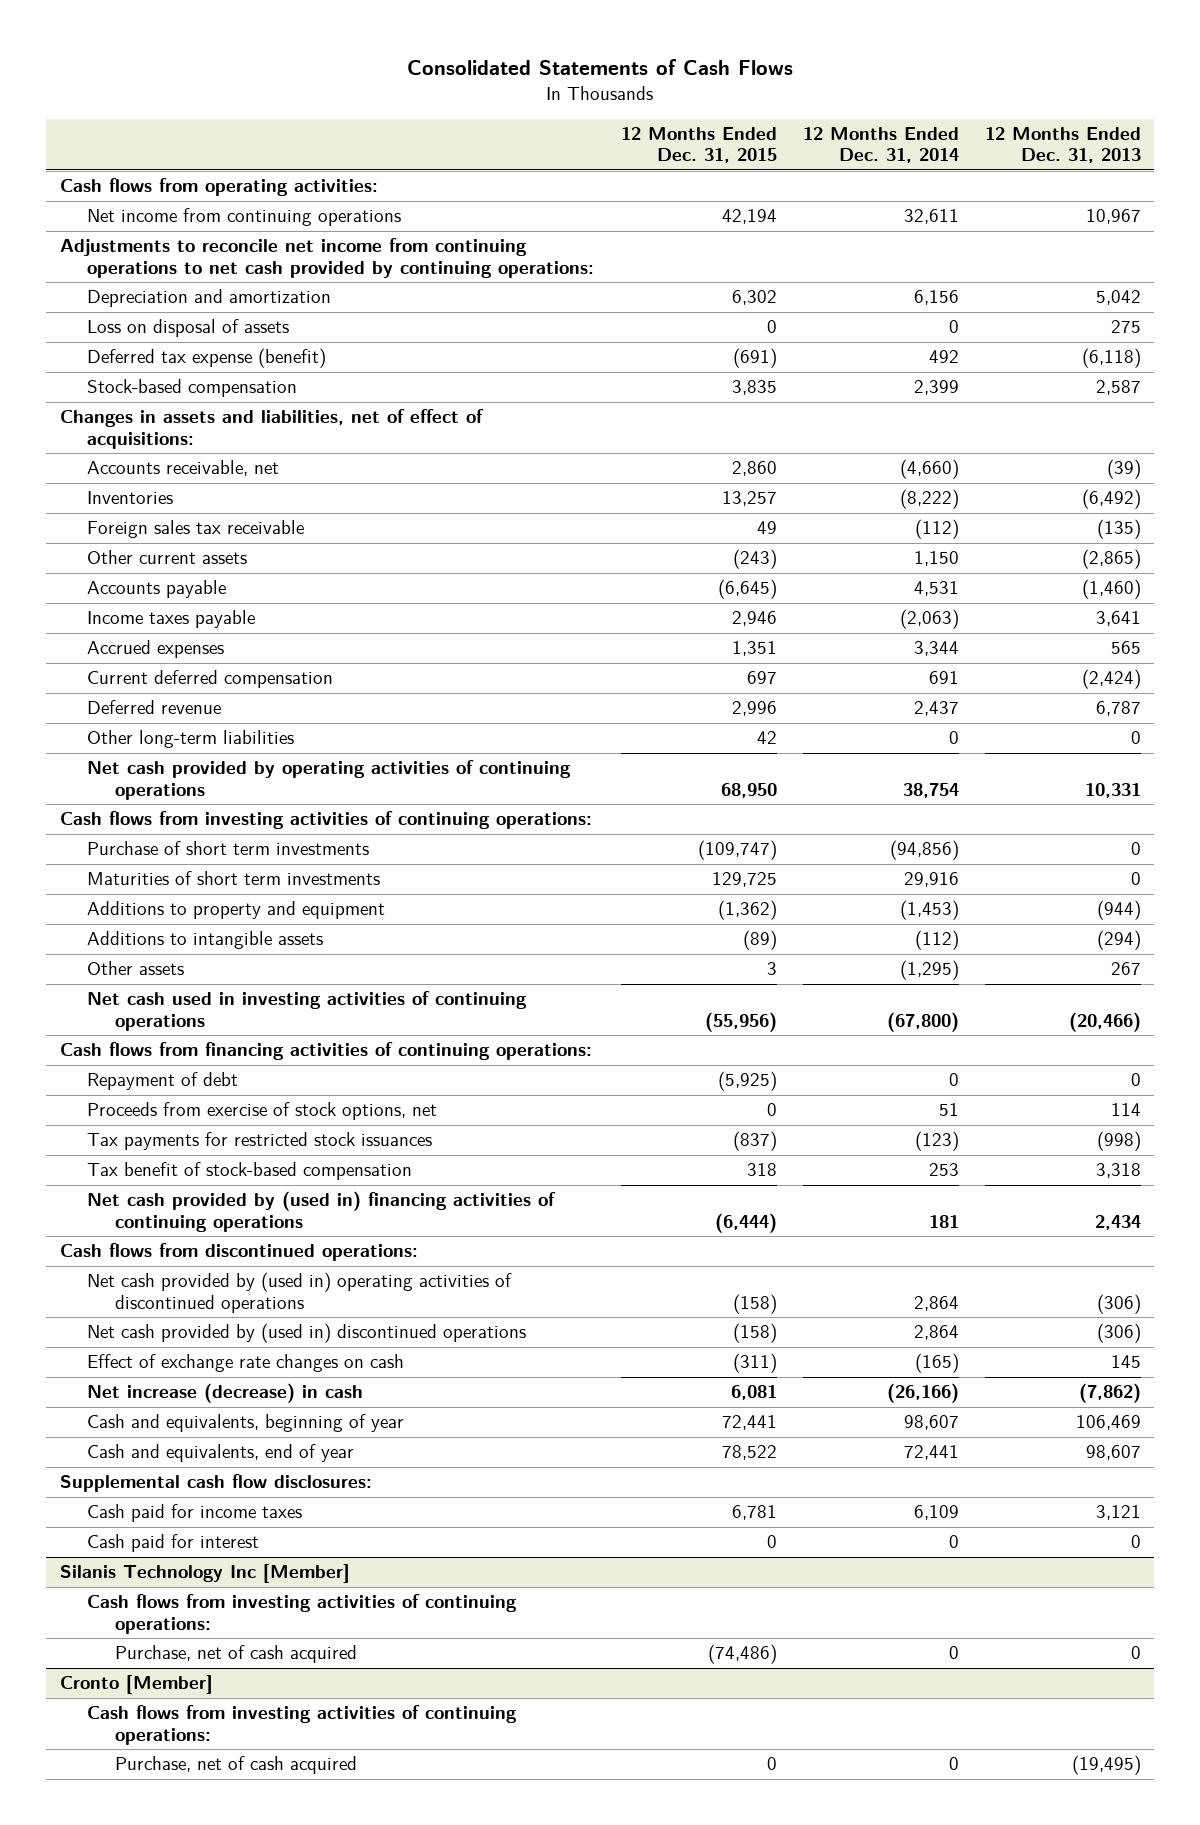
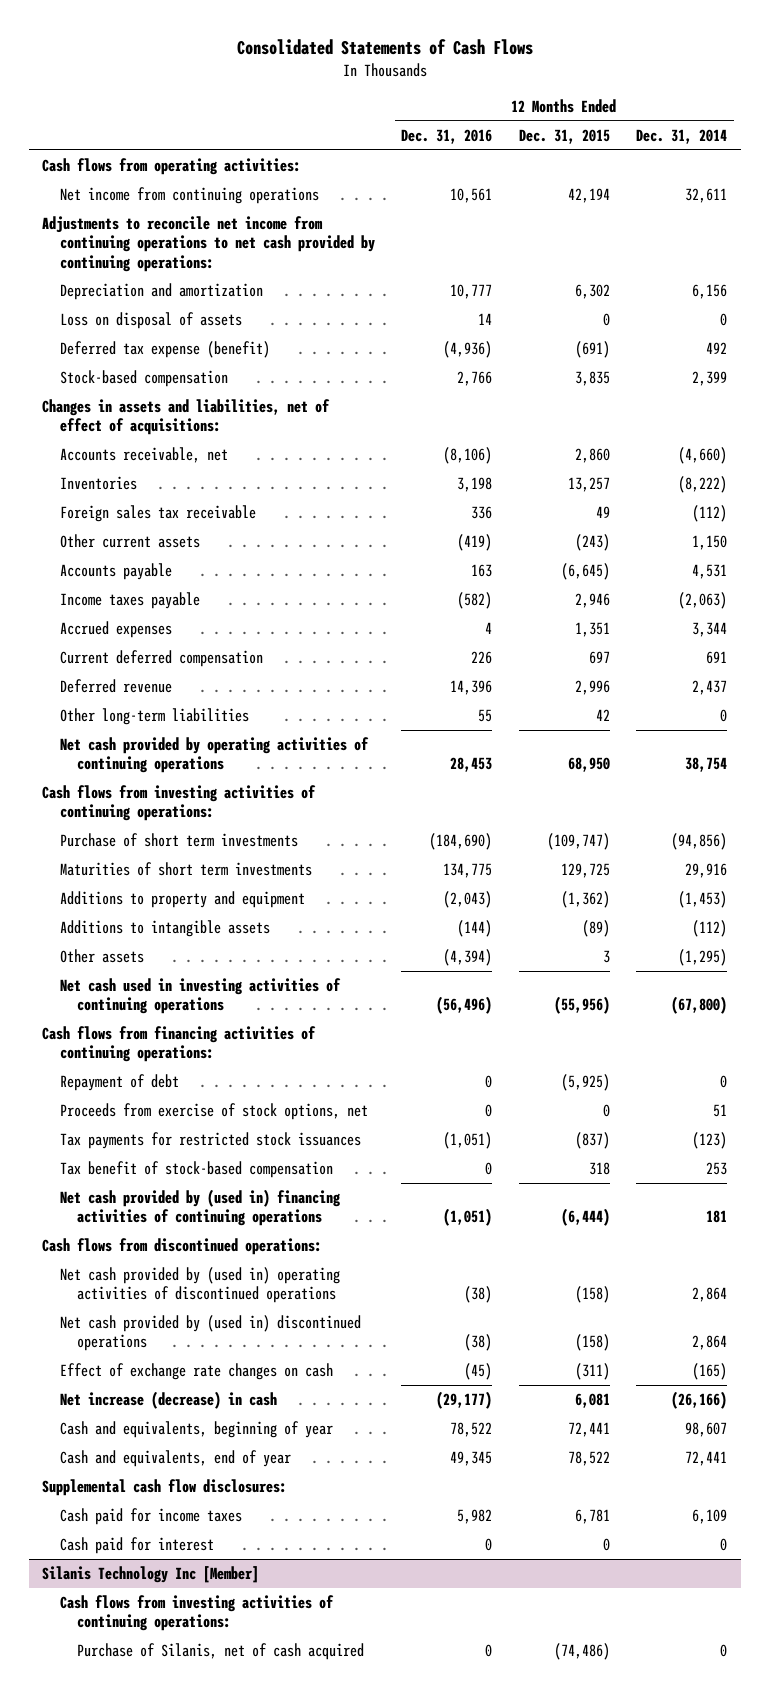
- | 12 Months Ended Dec. 31, 2015 | 12 Months Ended Dec. 31, 2014 | 12 Months Ended Dec. 31, 2013
+ | 12 Months Ended Dec. 31, 2016 | 12 Months Ended Dec. 31, 2015 | 12 Months Ended Dec. 31, 2014
@ Silanis Technology Inc [Member]
- Purchase, net of cash acquired | (74,486) | 0 | 0
- Cronto [Member]
- Cash flows from investing activities of continuing operations:
- Purchase, net of cash acquired | 0 | 0 | (19,495)
@ Silanis Technology Inc [Member]
+ Purchase of Silanis, net of cash acquired | 0 | (74,486) | 0

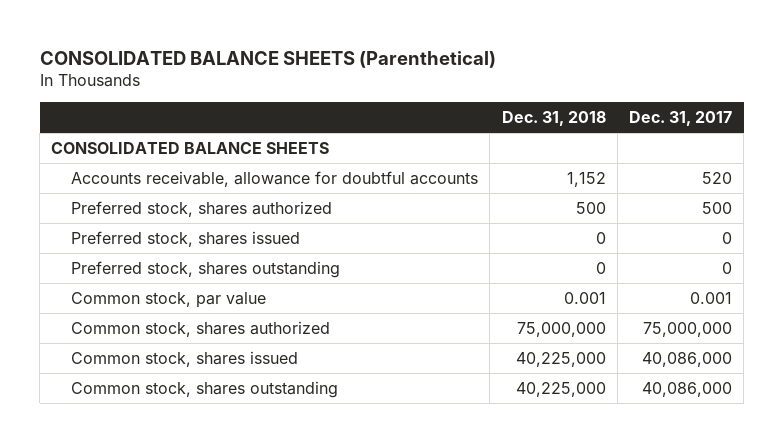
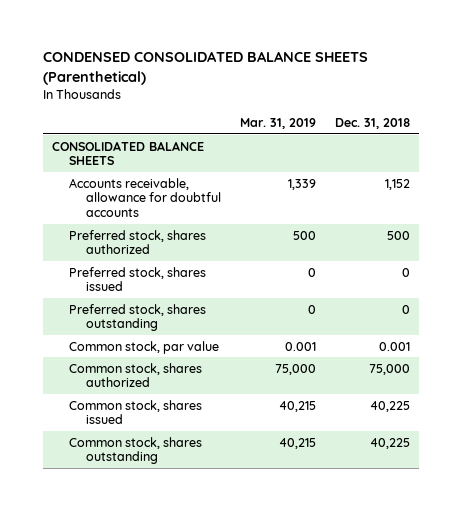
- CONSOLIDATED BALANCE SHEETS (Parenthetical)
+ CONDENSED CONSOLIDATED BALANCE SHEETS (Parenthetical)
- | Dec. 31, 2018 | Dec. 31, 2017
+ | Mar. 31, 2019 | Dec. 31, 2018
- Common stock, shares authorized | 75,000,000 | 75,000,000
- Common stock, shares issued | 40,225,000 | 40,086,000
- Common stock, shares outstanding | 40,225,000 | 40,086,000
+ Common stock, shares authorized | 75,000 | 75,000
+ Common stock, shares issued | 40,215 | 40,225
+ Common stock, shares outstanding | 40,215 | 40,225

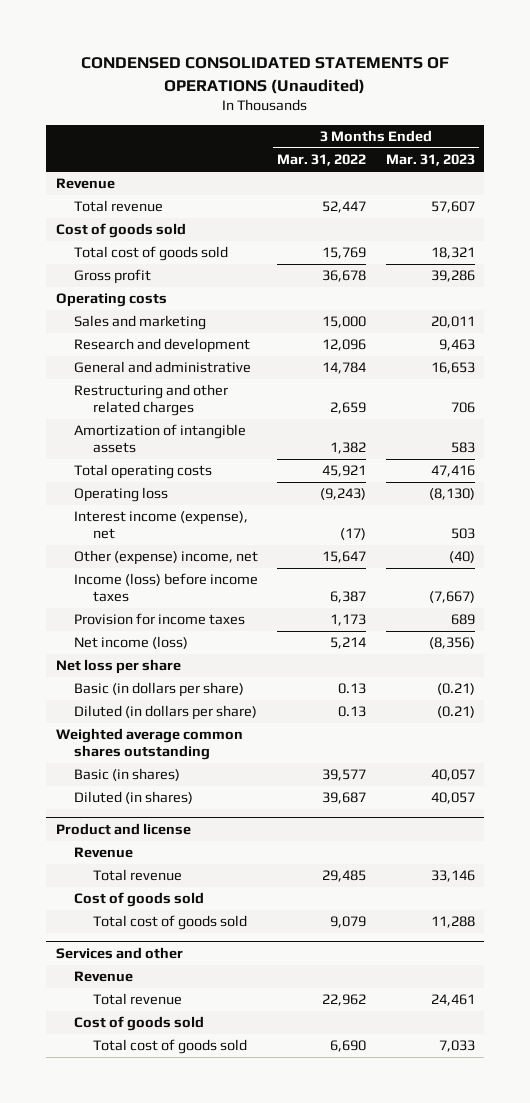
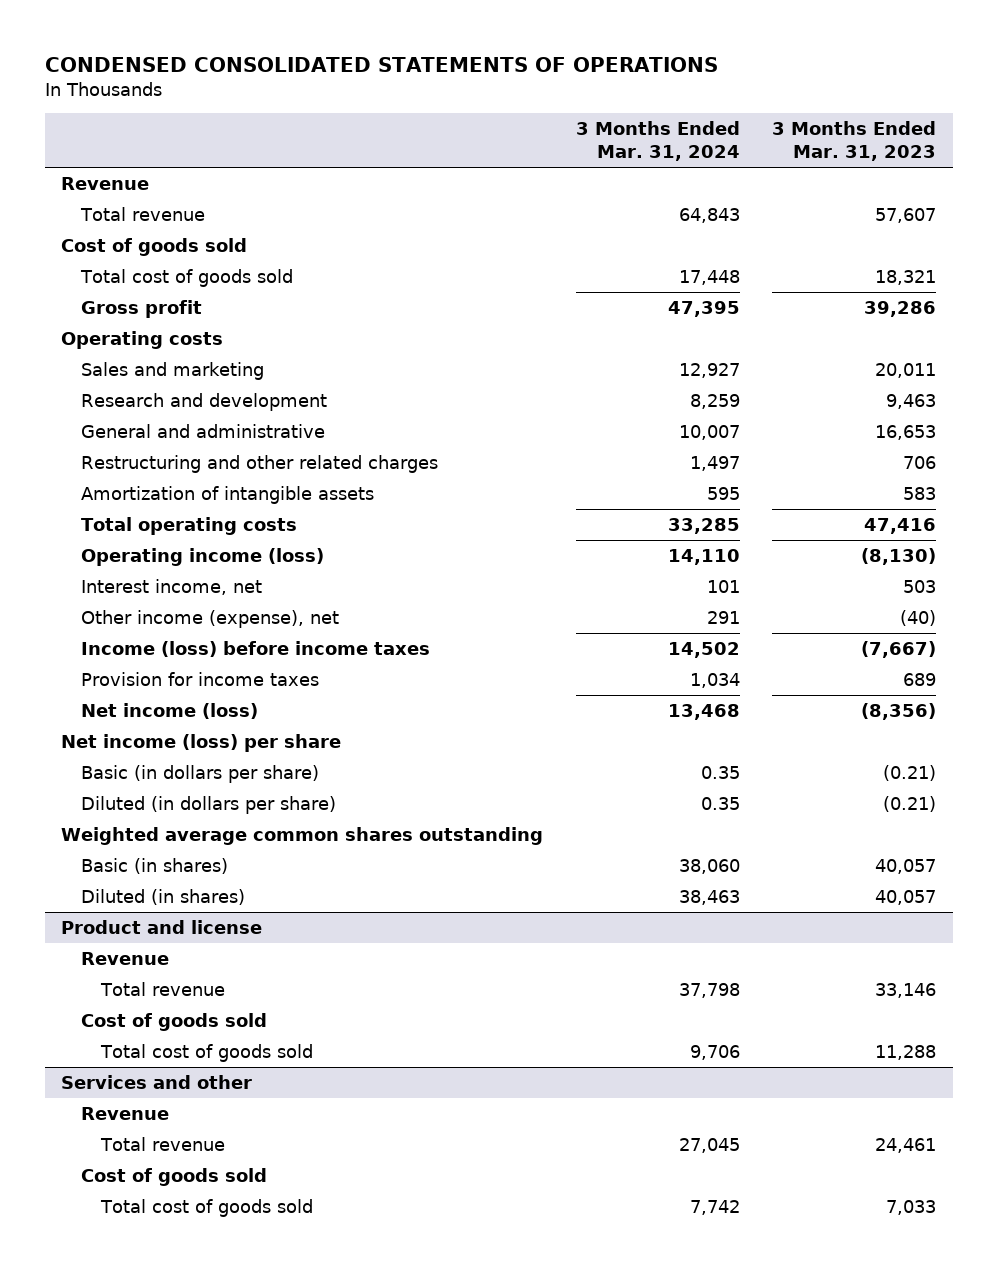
- CONDENSED CONSOLIDATED STATEMENTS OF OPERATIONS (Unaudited)
+ CONDENSED CONSOLIDATED STATEMENTS OF OPERATIONS
- | 3 Months Ended Mar. 31, 2022 | 3 Months Ended Mar. 31, 2023
+ | 3 Months Ended Mar. 31, 2024 | 3 Months Ended Mar. 31, 2023
- Operating loss | (9,243) | (8,130)
- Interest income (expense), net | (17) | 503
- Other (expense) income, net | 15,647 | (40)
+ Operating income (loss) | 14,110 | (8,130)
+ Interest income, net | 101 | 503
+ Other income (expense), net | 291 | (40)
- Net loss per share
+ Net income (loss) per share

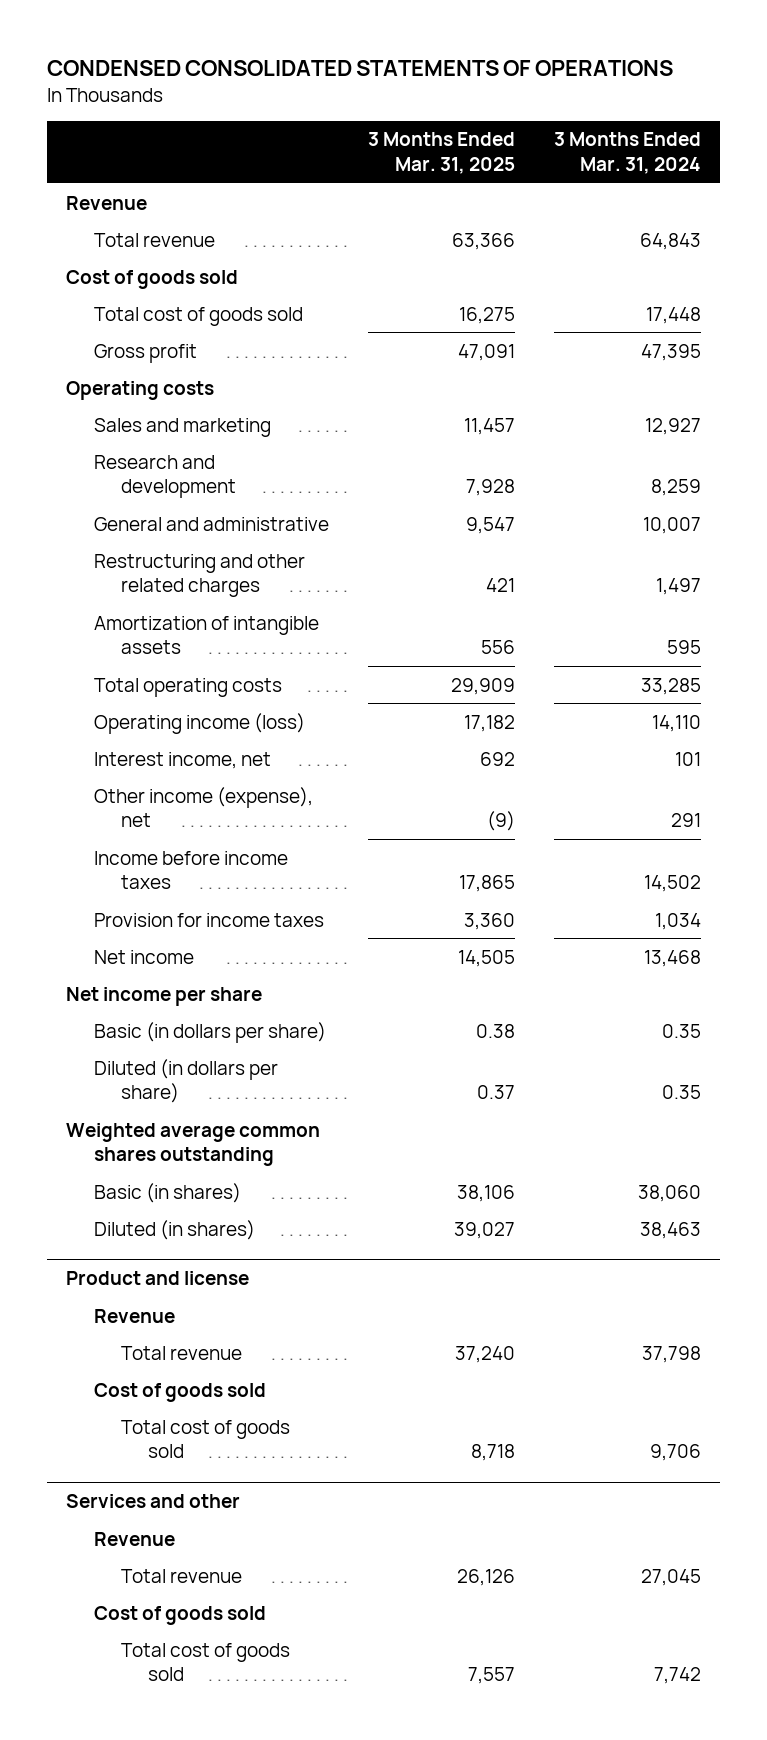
- | 3 Months Ended Mar. 31, 2024 | 3 Months Ended Mar. 31, 2023
+ | 3 Months Ended Mar. 31, 2025 | 3 Months Ended Mar. 31, 2024
- Income (loss) before income taxes | 14,502 | (7,667)
+ Income before income taxes | 17,865 | 14,502
- Net income (loss) | 13,468 | (8,356)
- Net income (loss) per share
+ Net income | 14,505 | 13,468
+ Net income per share

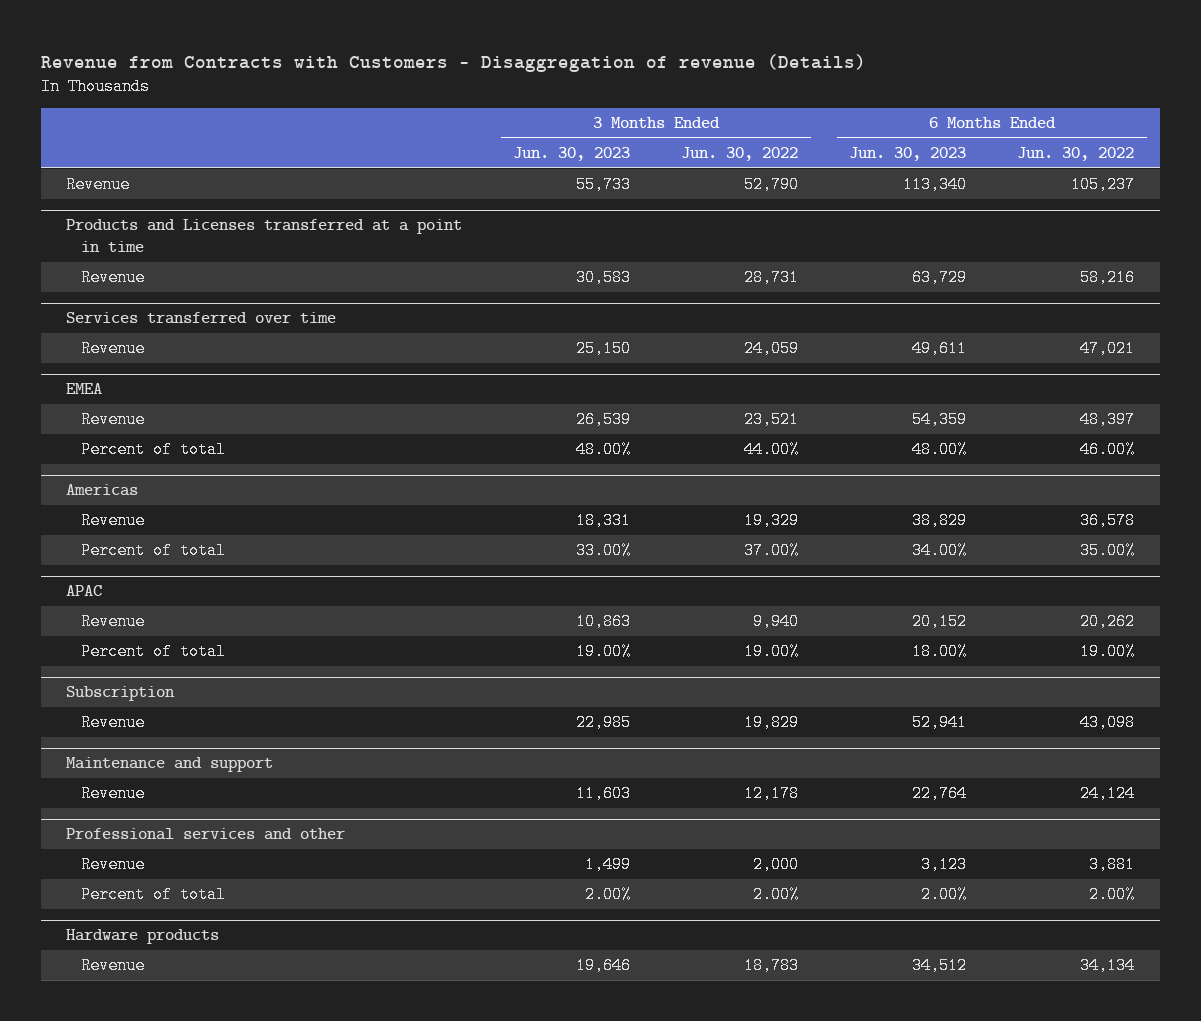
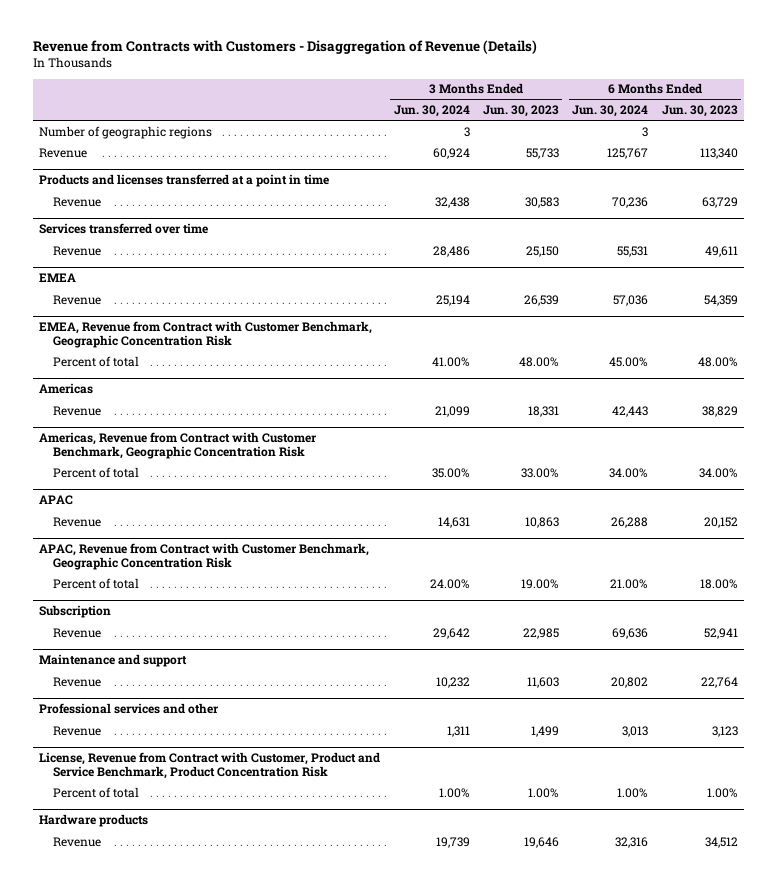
- Revenue from Contracts with Customers - Disaggregation of revenue (Details)
+ Revenue from Contracts with Customers - Disaggregation of Revenue (Details)
- | 3 Months Ended Jun. 30, 2023 | 3 Months Ended Jun. 30, 2022 | 6 Months Ended Jun. 30, 2023 | 6 Months Ended Jun. 30, 2022
+ | 3 Months Ended Jun. 30, 2024 | 3 Months Ended Jun. 30, 2023 | 6 Months Ended Jun. 30, 2024 | 6 Months Ended Jun. 30, 2023
+ Number of geographic regions | 3 | | 3 |
- Products and Licenses transferred at a point in time
+ Products and licenses transferred at a point in time
+ EMEA, Revenue from Contract with Customer Benchmark, Geographic Concentration Risk
+ Americas, Revenue from Contract with Customer Benchmark, Geographic Concentration Risk
+ APAC, Revenue from Contract with Customer Benchmark, Geographic Concentration Risk
@ Professional services and other
- Percent of total | 2.00% | 2.00% | 2.00% | 2.00%
+ License, Revenue from Contract with Customer, Product and Service Benchmark, Product Concentration Risk
+ Percent of total | 1.00% | 1.00% | 1.00% | 1.00%

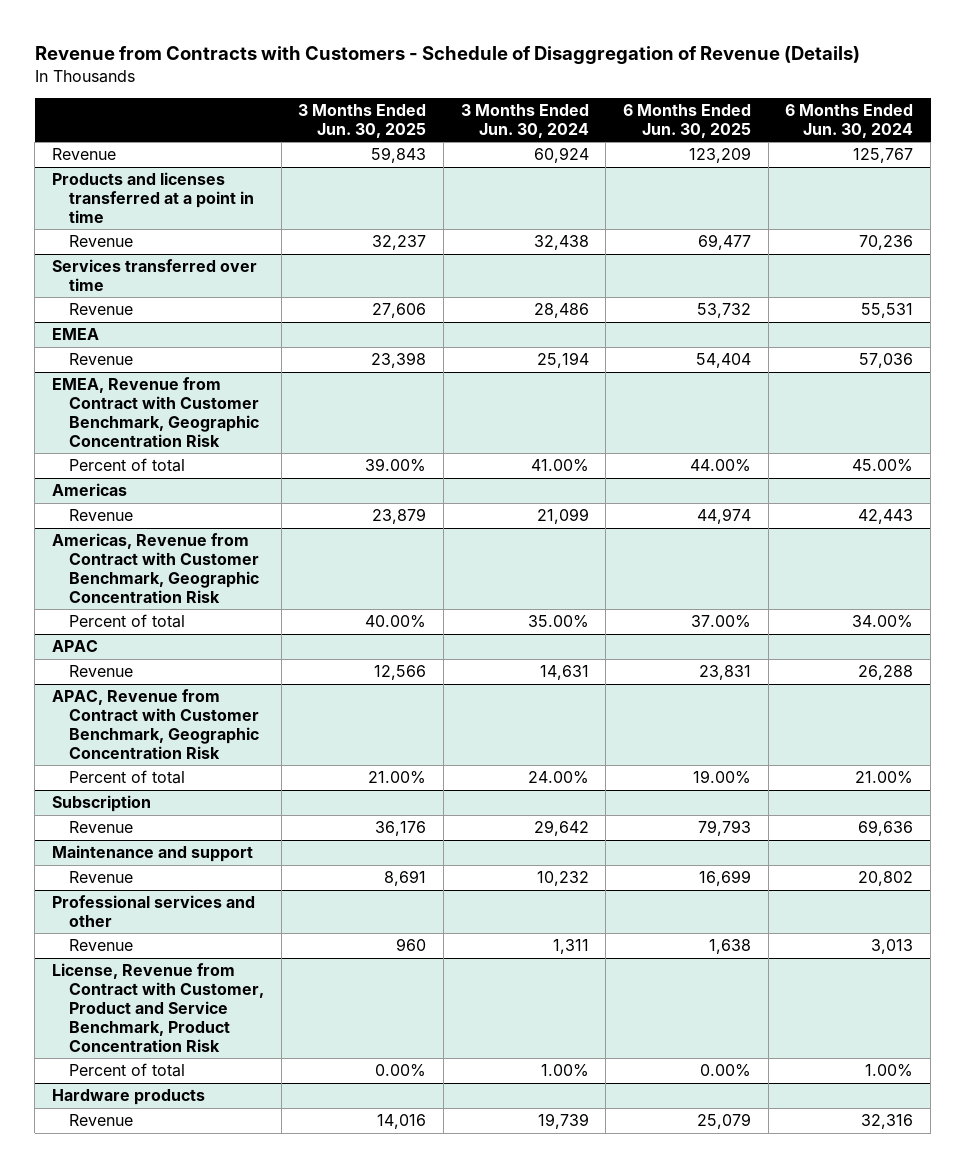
- Revenue from Contracts with Customers - Disaggregation of Revenue (Details)
+ Revenue from Contracts with Customers - Schedule of Disaggregation of Revenue (Details)
- | 3 Months Ended Jun. 30, 2024 | 3 Months Ended Jun. 30, 2023 | 6 Months Ended Jun. 30, 2024 | 6 Months Ended Jun. 30, 2023
+ | 3 Months Ended Jun. 30, 2025 | 3 Months Ended Jun. 30, 2024 | 6 Months Ended Jun. 30, 2025 | 6 Months Ended Jun. 30, 2024
- Number of geographic regions | 3 | | 3 |

